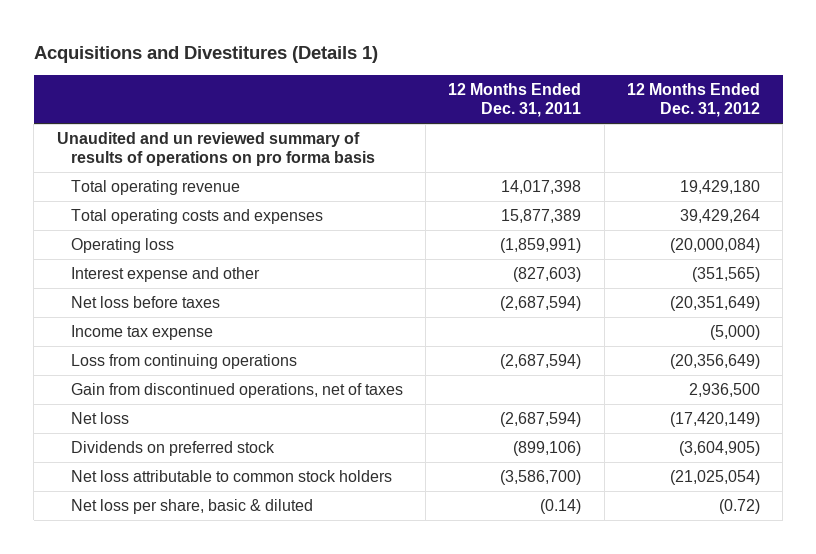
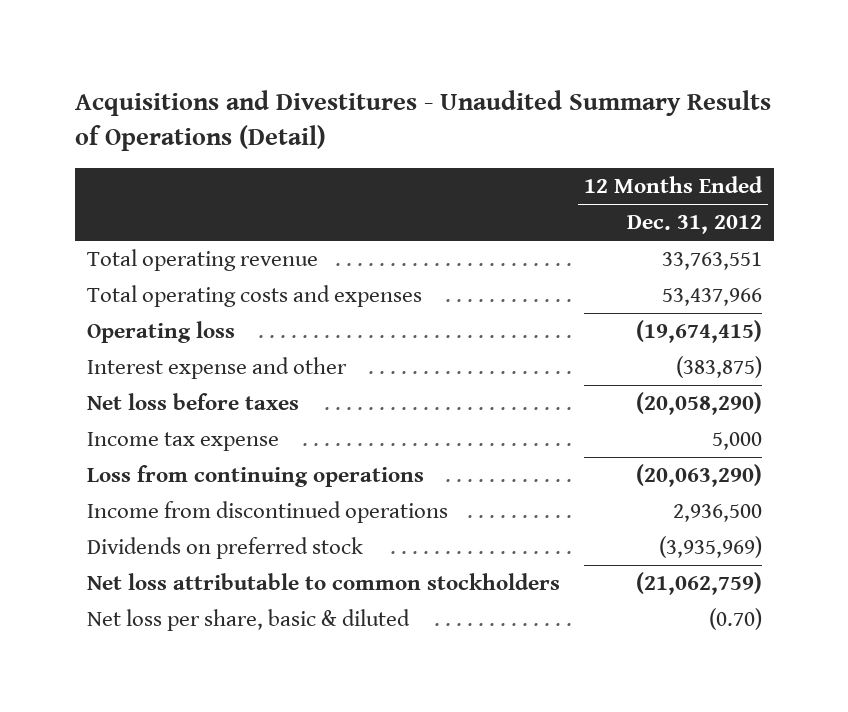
- Acquisitions and Divestitures (Details 1)
+ Acquisitions and Divestitures - Unaudited Summary Results of Operations (Detail)
- | 12 Months Ended Dec. 31, 2011 | 12 Months Ended Dec. 31, 2012
+ | 12 Months Ended Dec. 31, 2012
- Unaudited and un reviewed summary of results of operations on pro forma basis
- Total operating revenue | 14,017,398 | 19,429,180
- Total operating costs and expenses | 15,877,389 | 39,429,264
- Operating loss | (1,859,991) | (20,000,084)
- Interest expense and other | (827,603) | (351,565)
- Net loss before taxes | (2,687,594) | (20,351,649)
- Income tax expense | | (5,000)
- Loss from continuing operations | (2,687,594) | (20,356,649)
- Gain from discontinued operations, net of taxes | | 2,936,500
- Net loss | (2,687,594) | (17,420,149)
- Dividends on preferred stock | (899,106) | (3,604,905)
- Net loss attributable to common stock holders | (3,586,700) | (21,025,054)
- Net loss per share, basic & diluted | (0.14) | (0.72)
+ Total operating revenue | 33,763,551
+ Total operating costs and expenses | 53,437,966
+ Operating loss | (19,674,415)
+ Interest expense and other | (383,875)
+ Net loss before taxes | (20,058,290)
+ Income tax expense | 5,000
+ Loss from continuing operations | (20,063,290)
+ Income from discontinued operations | 2,936,500
+ Dividends on preferred stock | (3,935,969)
+ Net loss attributable to common stockholders | (21,062,759)
+ Net loss per share, basic & diluted | (0.70)

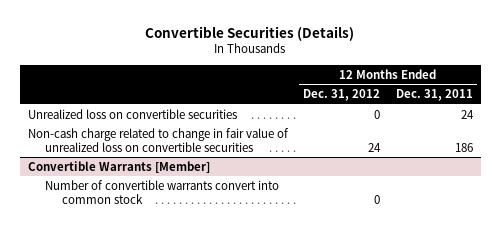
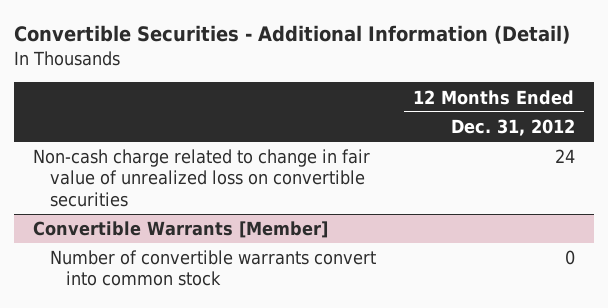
- Convertible Securities (Details)
+ Convertible Securities - Additional Information (Detail)
- | 12 Months Ended Dec. 31, 2012 | 12 Months Ended Dec. 31, 2011
+ | 12 Months Ended Dec. 31, 2012
- Unrealized loss on convertible securities | 0 | 24

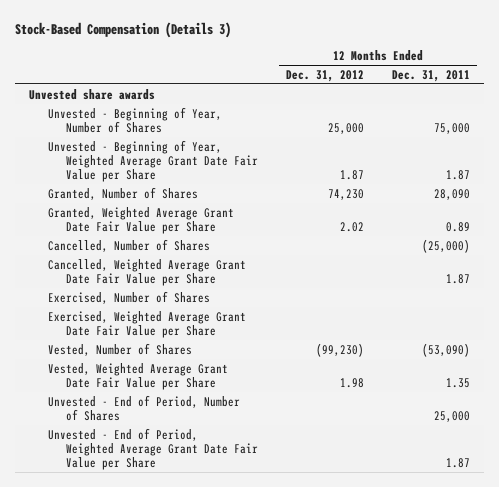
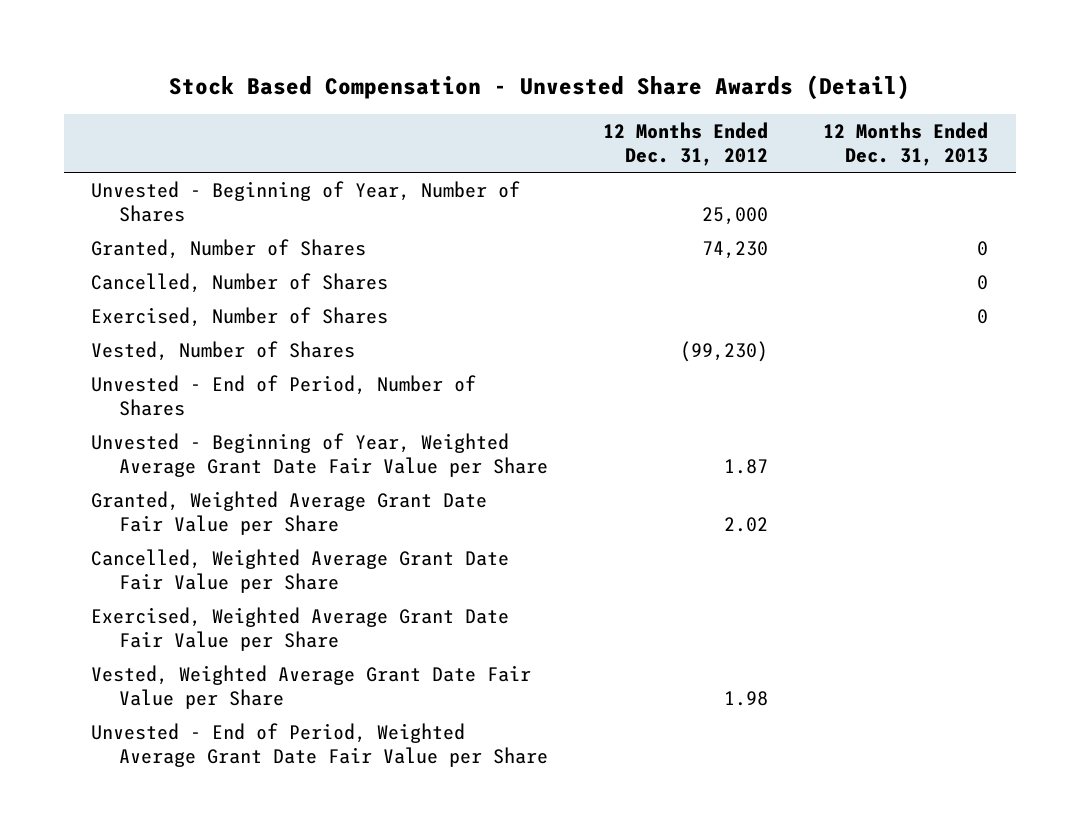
- Stock-Based Compensation (Details 3)
+ Stock Based Compensation - Unvested Share Awards (Detail)
- | 12 Months Ended Dec. 31, 2012 | 12 Months Ended Dec. 31, 2011
+ | 12 Months Ended Dec. 31, 2012 | 12 Months Ended Dec. 31, 2013
- Unvested share awards
moved down: Unvested - Beginning of Year, Weighted Average Grant Date Fair Value per Share | 1.87 |
moved down: Granted, Weighted Average Grant Date Fair Value per Share | 2.02 |
moved down: Cancelled, Weighted Average Grant Date Fair Value per Share
moved down: Exercised, Weighted Average Grant Date Fair Value per Share
moved down: Vested, Weighted Average Grant Date Fair Value per Share | 1.98 |

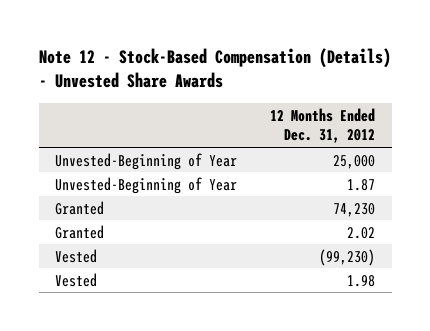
- Stock Based Compensation - Unvested Share Awards (Detail)
+ Note 12 - Stock-Based Compensation (Details) - Unvested Share Awards
- | 12 Months Ended Dec. 31, 2012 | 12 Months Ended Dec. 31, 2013
+ | 12 Months Ended Dec. 31, 2012
- Unvested - Beginning of Year, Number of Shares | 25,000 |
- Granted, Number of Shares | 74,230 | 0
- Cancelled, Number of Shares | | 0
- Exercised, Number of Shares | | 0
- Vested, Number of Shares | (99,230) |
- Unvested - End of Period, Number of Shares
- Unvested - Beginning of Year, Weighted Average Grant Date Fair Value per Share | 1.87 |
- Granted, Weighted Average Grant Date Fair Value per Share | 2.02 |
- Cancelled, Weighted Average Grant Date Fair Value per Share
- Exercised, Weighted Average Grant Date Fair Value per Share
- Vested, Weighted Average Grant Date Fair Value per Share | 1.98 |
- Unvested - End of Period, Weighted Average Grant Date Fair Value per Share
+ Unvested-Beginning of Year | 25,000
+ Unvested-Beginning of Year | 1.87
+ Granted | 74,230
+ Granted | 2.02
+ Vested | (99,230)
+ Vested | 1.98

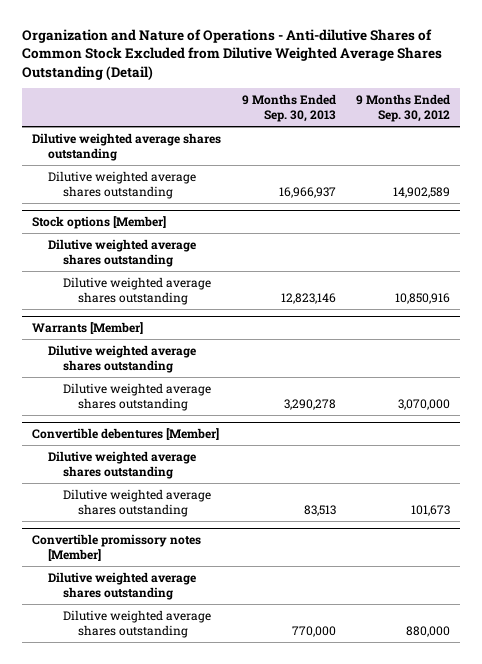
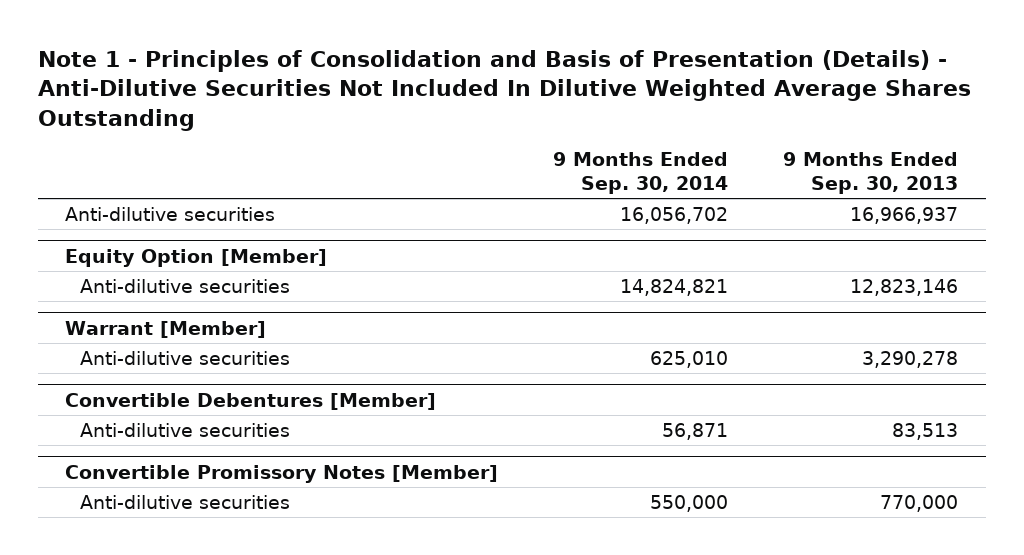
- Organization and Nature of Operations - Anti-dilutive Shares of Common Stock Excluded from Dilutive Weighted Average Shares Outstanding (Detail)
+ Note 1 - Principles of Consolidation and Basis of Presentation (Details) - Anti-Dilutive Securities Not Included In Dilutive Weighted Average Shares Outstanding
- | 9 Months Ended Sep. 30, 2013 | 9 Months Ended Sep. 30, 2012
+ | 9 Months Ended Sep. 30, 2014 | 9 Months Ended Sep. 30, 2013
- Dilutive weighted average shares outstanding
- Dilutive weighted average shares outstanding | 16,966,937 | 14,902,589
- Stock options [Member]
- Dilutive weighted average shares outstanding
- Dilutive weighted average shares outstanding | 12,823,146 | 10,850,916
- Warrants [Member]
- Dilutive weighted average shares outstanding
- Dilutive weighted average shares outstanding | 3,290,278 | 3,070,000
- Convertible debentures [Member]
- Dilutive weighted average shares outstanding
- Dilutive weighted average shares outstanding | 83,513 | 101,673
- Convertible promissory notes [Member]
- Dilutive weighted average shares outstanding
- Dilutive weighted average shares outstanding | 770,000 | 880,000
+ Anti-dilutive securities | 16,056,702 | 16,966,937
+ Equity Option [Member]
+ Anti-dilutive securities | 14,824,821 | 12,823,146
+ Warrant [Member]
+ Anti-dilutive securities | 625,010 | 3,290,278
+ Convertible Debentures [Member]
+ Anti-dilutive securities | 56,871 | 83,513
+ Convertible Promissory Notes [Member]
+ Anti-dilutive securities | 550,000 | 770,000

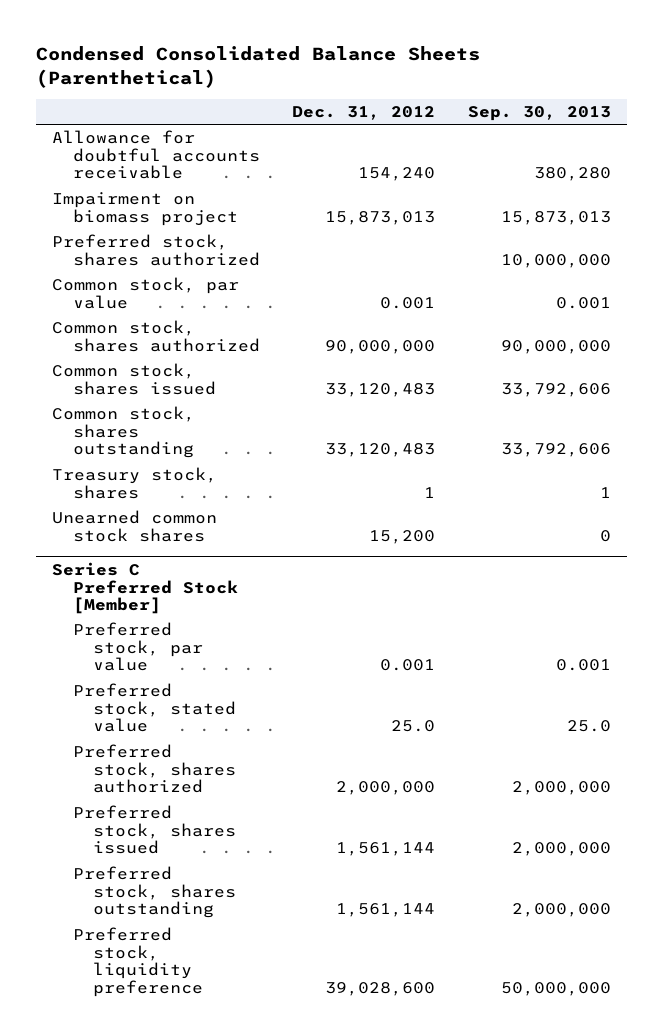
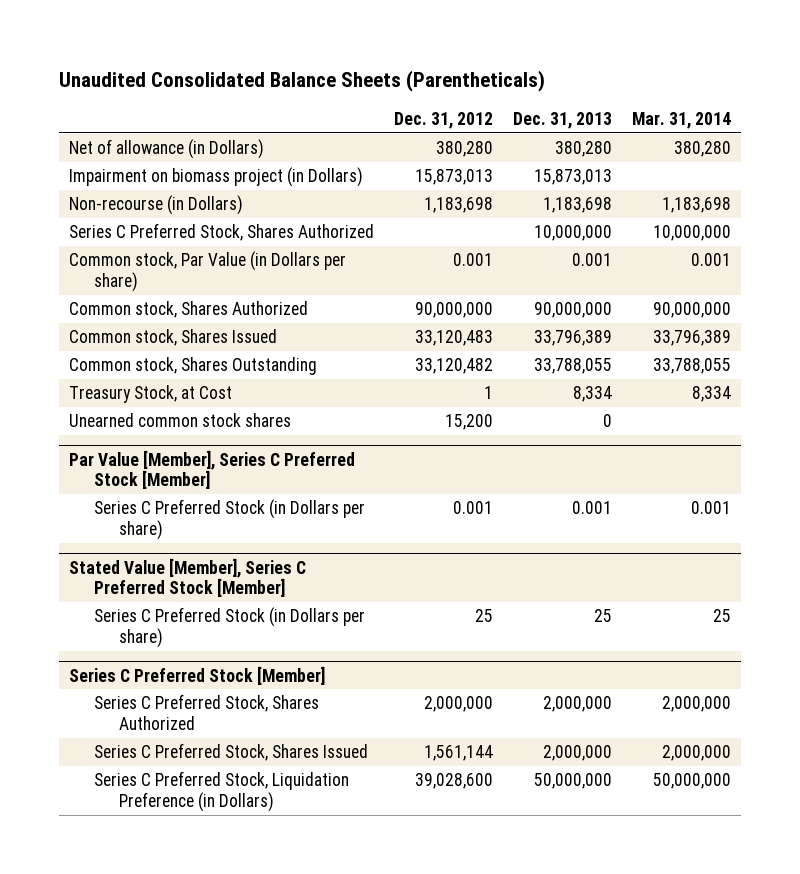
- Condensed Consolidated Balance Sheets (Parenthetical)
+ Unaudited Consolidated Balance Sheets (Parentheticals)
- | Dec. 31, 2012 | Sep. 30, 2013
+ | Dec. 31, 2012 | Dec. 31, 2013 | Mar. 31, 2014
- Allowance for doubtful accounts receivable | 154,240 | 380,280
- Impairment on biomass project | 15,873,013 | 15,873,013
- Preferred stock, shares authorized | | 10,000,000
- Common stock, par value | 0.001 | 0.001
- Common stock, shares authorized | 90,000,000 | 90,000,000
- Common stock, shares issued | 33,120,483 | 33,792,606
- Common stock, shares outstanding | 33,120,483 | 33,792,606
- Treasury stock, shares | 1 | 1
+ Net of allowance (in Dollars) | 380,280 | 380,280 | 380,280
+ Impairment on biomass project (in Dollars) | 15,873,013 | 15,873,013 |
+ Non-recourse (in Dollars) | 1,183,698 | 1,183,698 | 1,183,698
+ Series C Preferred Stock, Shares Authorized | | 10,000,000 | 10,000,000
+ Common stock, Par Value (in Dollars per share) | 0.001 | 0.001 | 0.001
+ Common stock, Shares Authorized | 90,000,000 | 90,000,000 | 90,000,000
+ Common stock, Shares Issued | 33,120,483 | 33,796,389 | 33,796,389
+ Common stock, Shares Outstanding | 33,120,482 | 33,788,055 | 33,788,055
+ Treasury Stock, at Cost | 1 | 8,334 | 8,334
+ Par Value [Member], Series C Preferred Stock [Member]
+ Series C Preferred Stock (in Dollars per share) | 0.001 | 0.001 | 0.001
+ Stated Value [Member], Series C Preferred Stock [Member]
+ Series C Preferred Stock (in Dollars per share) | 25 | 25 | 25
@ Series C Preferred Stock [Member]
- Preferred stock, par value | 0.001 | 0.001
- Preferred stock, stated value | 25.0 | 25.0
- Preferred stock, shares authorized | 2,000,000 | 2,000,000
- Preferred stock, shares issued | 1,561,144 | 2,000,000
- Preferred stock, shares outstanding | 1,561,144 | 2,000,000
- Preferred stock, liquidity preference | 39,028,600 | 50,000,000
+ Series C Preferred Stock, Shares Authorized | 2,000,000 | 2,000,000 | 2,000,000
+ Series C Preferred Stock, Shares Issued | 1,561,144 | 2,000,000 | 2,000,000
+ Series C Preferred Stock, Liquidation Preference (in Dollars) | 39,028,600 | 50,000,000 | 50,000,000

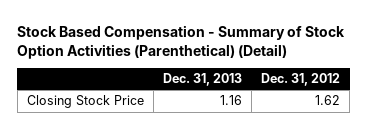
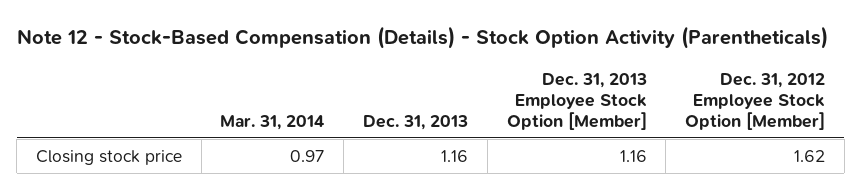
- Stock Based Compensation - Summary of Stock Option Activities (Parenthetical) (Detail)
+ Note 12 - Stock-Based Compensation (Details) - Stock Option Activity (Parentheticals)
- | Dec. 31, 2013 | Dec. 31, 2012
+ | Mar. 31, 2014 | Dec. 31, 2013 | Dec. 31, 2013 Employee Stock Option [Member] | Dec. 31, 2012 Employee Stock Option [Member]
- Closing Stock Price | 1.16 | 1.62
+ Closing stock price | 0.97 | 1.16 | 1.16 | 1.62

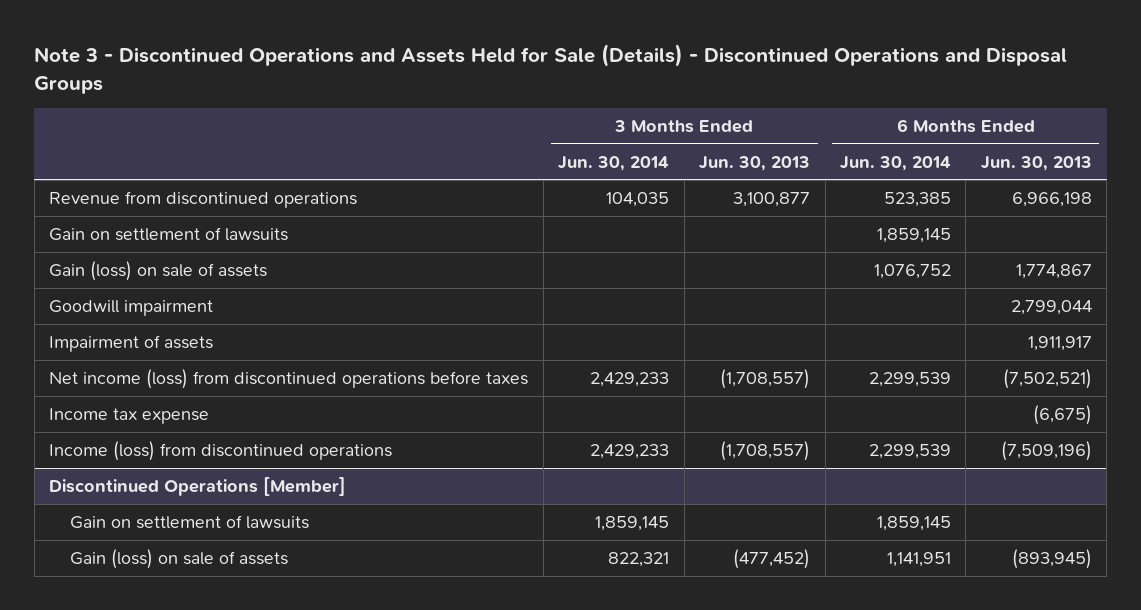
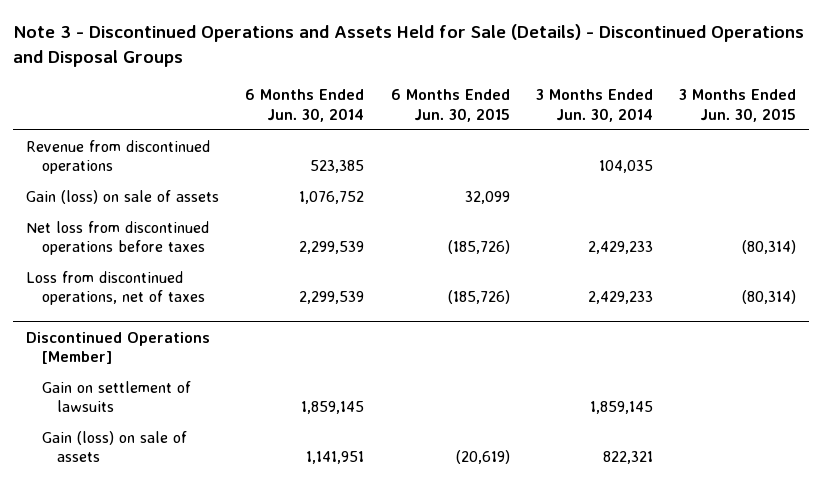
- | 3 Months Ended Jun. 30, 2014 | 3 Months Ended Jun. 30, 2013 | 6 Months Ended Jun. 30, 2014 | 6 Months Ended Jun. 30, 2013
+ | 6 Months Ended Jun. 30, 2014 | 6 Months Ended Jun. 30, 2015 | 3 Months Ended Jun. 30, 2014 | 3 Months Ended Jun. 30, 2015
- Gain on settlement of lawsuits | | | 1,859,145 |
- Goodwill impairment | | | | 2,799,044
- Impairment of assets | | | | 1,911,917
- Net income (loss) from discontinued operations before taxes | 2,429,233 | (1,708,557) | 2,299,539 | (7,502,521)
- Income tax expense | | | | (6,675)
- Income (loss) from discontinued operations | 2,429,233 | (1,708,557) | 2,299,539 | (7,509,196)
+ Net loss from discontinued operations before taxes | 2,299,539 | (185,726) | 2,429,233 | (80,314)
+ Loss from discontinued operations, net of taxes | 2,299,539 | (185,726) | 2,429,233 | (80,314)

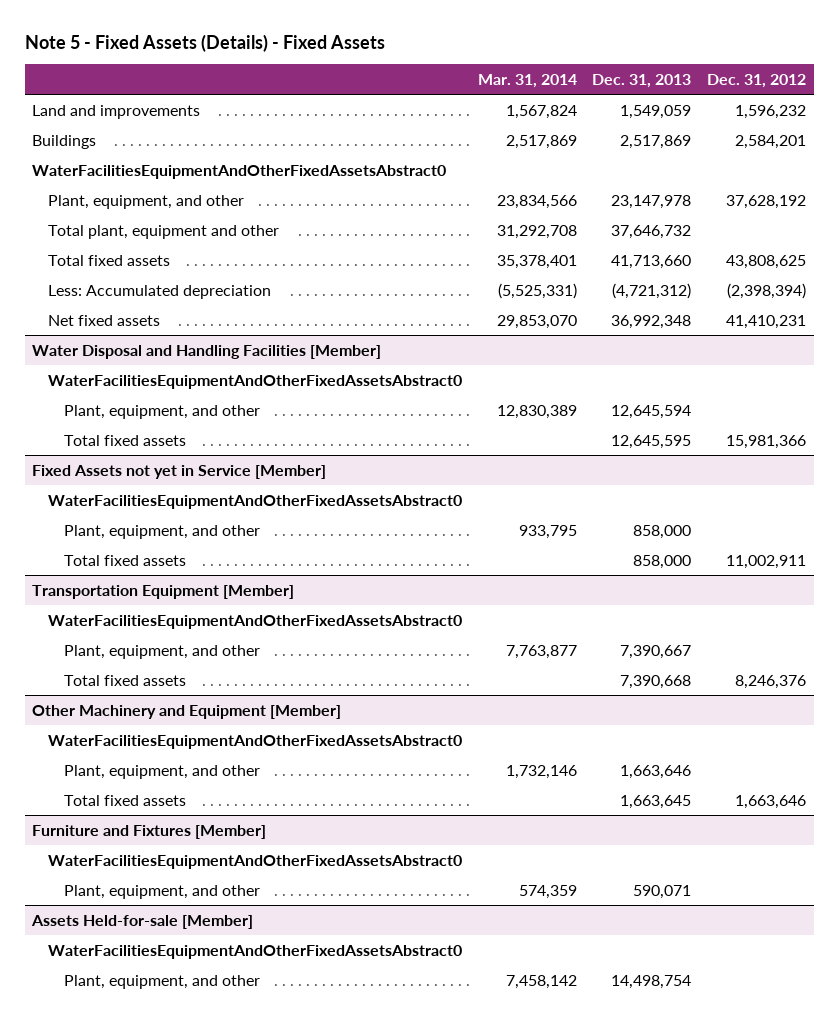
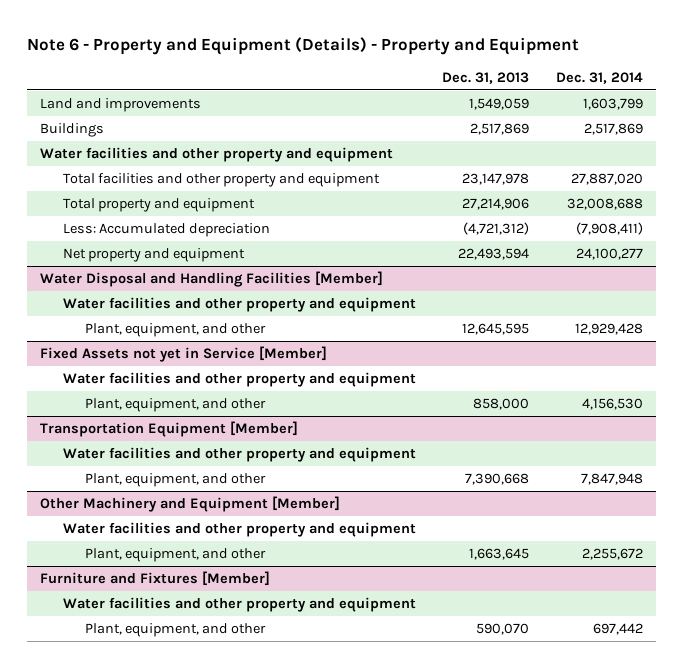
- Note 5 - Fixed Assets (Details) - Fixed Assets
+ Note 6 - Property and Equipment (Details) - Property and Equipment
- | Mar. 31, 2014 | Dec. 31, 2013 | Dec. 31, 2012
+ | Dec. 31, 2013 | Dec. 31, 2014
- WaterFacilitiesEquipmentAndOtherFixedAssetsAbstract0
- Plant, equipment, and other | 23,834,566 | 23,147,978 | 37,628,192
- Total plant, equipment and other | 31,292,708 | 37,646,732 |
- Total fixed assets | 35,378,401 | 41,713,660 | 43,808,625
+ Water facilities and other property and equipment
+ Total facilities and other property and equipment | 23,147,978 | 27,887,020
+ Total property and equipment | 27,214,906 | 32,008,688
- Net fixed assets | 29,853,070 | 36,992,348 | 41,410,231
+ Net property and equipment | 22,493,594 | 24,100,277
@ Water Disposal and Handling Facilities [Member]
- WaterFacilitiesEquipmentAndOtherFixedAssetsAbstract0
- Plant, equipment, and other | 12,830,389 | 12,645,594 |
- Total fixed assets | | 12,645,595 | 15,981,366
+ Water facilities and other property and equipment
+ Plant, equipment, and other | 12,645,595 | 12,929,428
@ Fixed Assets not yet in Service [Member]
- WaterFacilitiesEquipmentAndOtherFixedAssetsAbstract0
+ Water facilities and other property and equipment
- Total fixed assets | | 858,000 | 11,002,911
@ Transportation Equipment [Member]
- WaterFacilitiesEquipmentAndOtherFixedAssetsAbstract0
- Plant, equipment, and other | 7,763,877 | 7,390,667 |
- Total fixed assets | | 7,390,668 | 8,246,376
+ Water facilities and other property and equipment
+ Plant, equipment, and other | 7,390,668 | 7,847,948
@ Other Machinery and Equipment [Member]
- WaterFacilitiesEquipmentAndOtherFixedAssetsAbstract0
- Plant, equipment, and other | 1,732,146 | 1,663,646 |
- Total fixed assets | | 1,663,645 | 1,663,646
+ Water facilities and other property and equipment
+ Plant, equipment, and other | 1,663,645 | 2,255,672
@ Furniture and Fixtures [Member]
- WaterFacilitiesEquipmentAndOtherFixedAssetsAbstract0
- Plant, equipment, and other | 574,359 | 590,071 |
- Assets Held-for-sale [Member]
- WaterFacilitiesEquipmentAndOtherFixedAssetsAbstract0
- Plant, equipment, and other | 7,458,142 | 14,498,754 |
@ Furniture and Fixtures [Member]
+ Water facilities and other property and equipment
+ Plant, equipment, and other | 590,070 | 697,442

